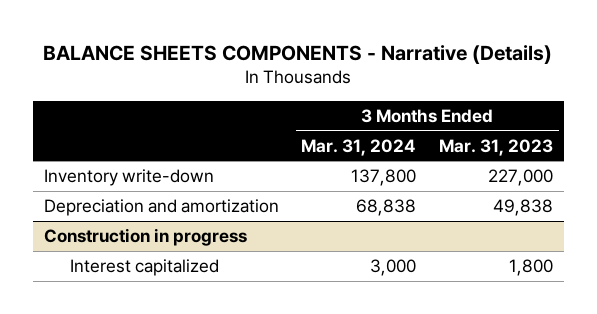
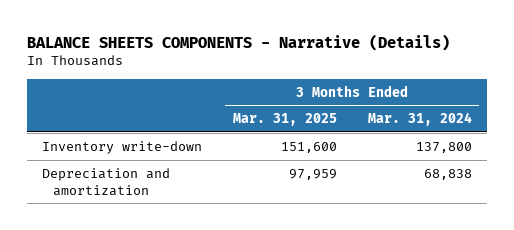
- | 3 Months Ended Mar. 31, 2024 | 3 Months Ended Mar. 31, 2023
+ | 3 Months Ended Mar. 31, 2025 | 3 Months Ended Mar. 31, 2024
- Construction in progress
- Interest capitalized | 3,000 | 1,800

